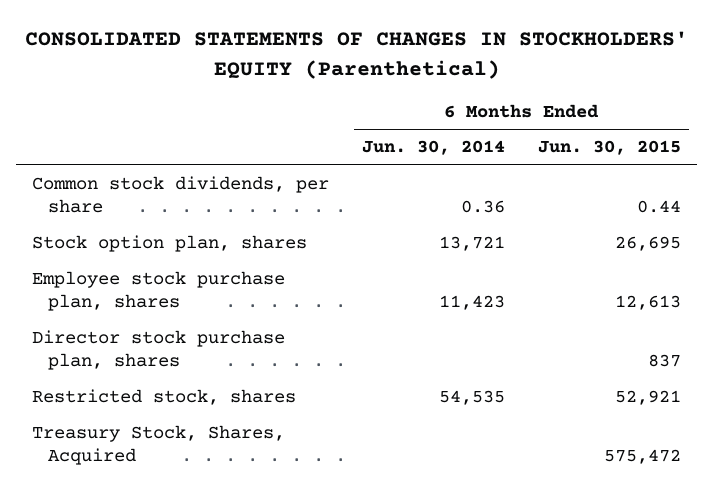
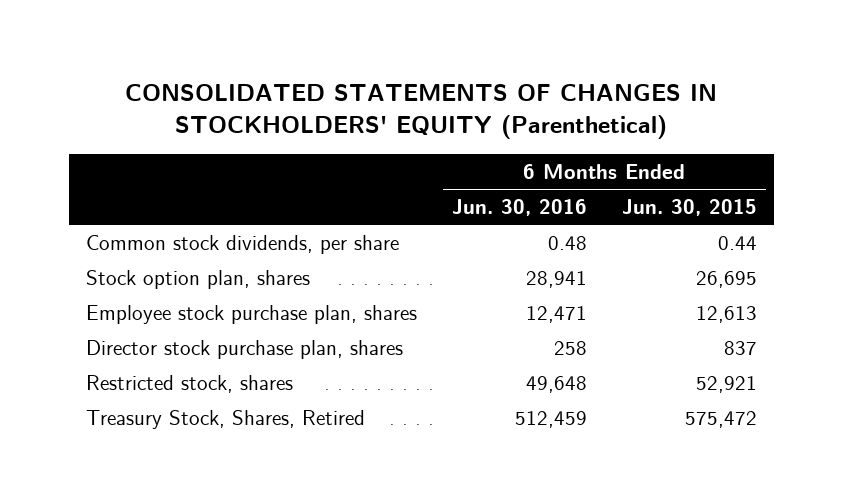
- | 6 Months Ended Jun. 30, 2014 | 6 Months Ended Jun. 30, 2015
+ | 6 Months Ended Jun. 30, 2016 | 6 Months Ended Jun. 30, 2015
- Treasury Stock, Shares, Acquired | | 575,472
+ Treasury Stock, Shares, Retired | 512,459 | 575,472

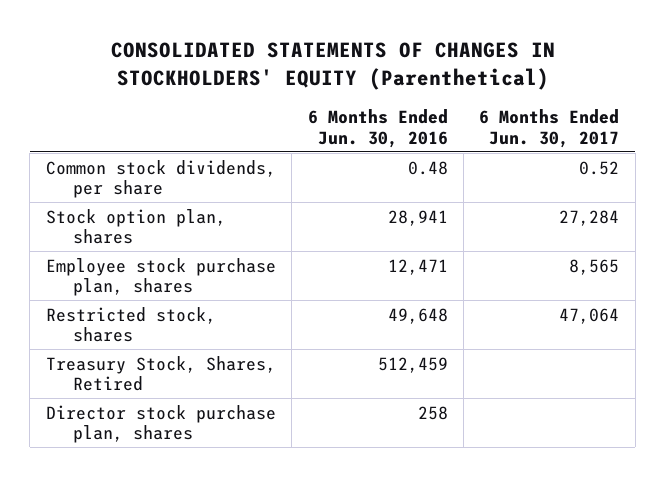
- | 6 Months Ended Jun. 30, 2016 | 6 Months Ended Jun. 30, 2015
+ | 6 Months Ended Jun. 30, 2016 | 6 Months Ended Jun. 30, 2017
moved down: Director stock purchase plan, shares | 258 |

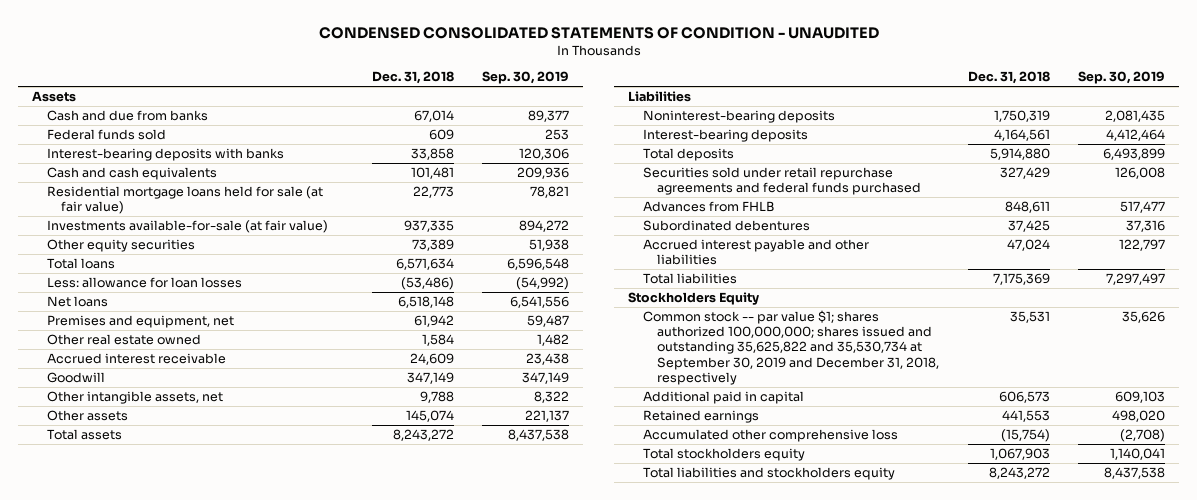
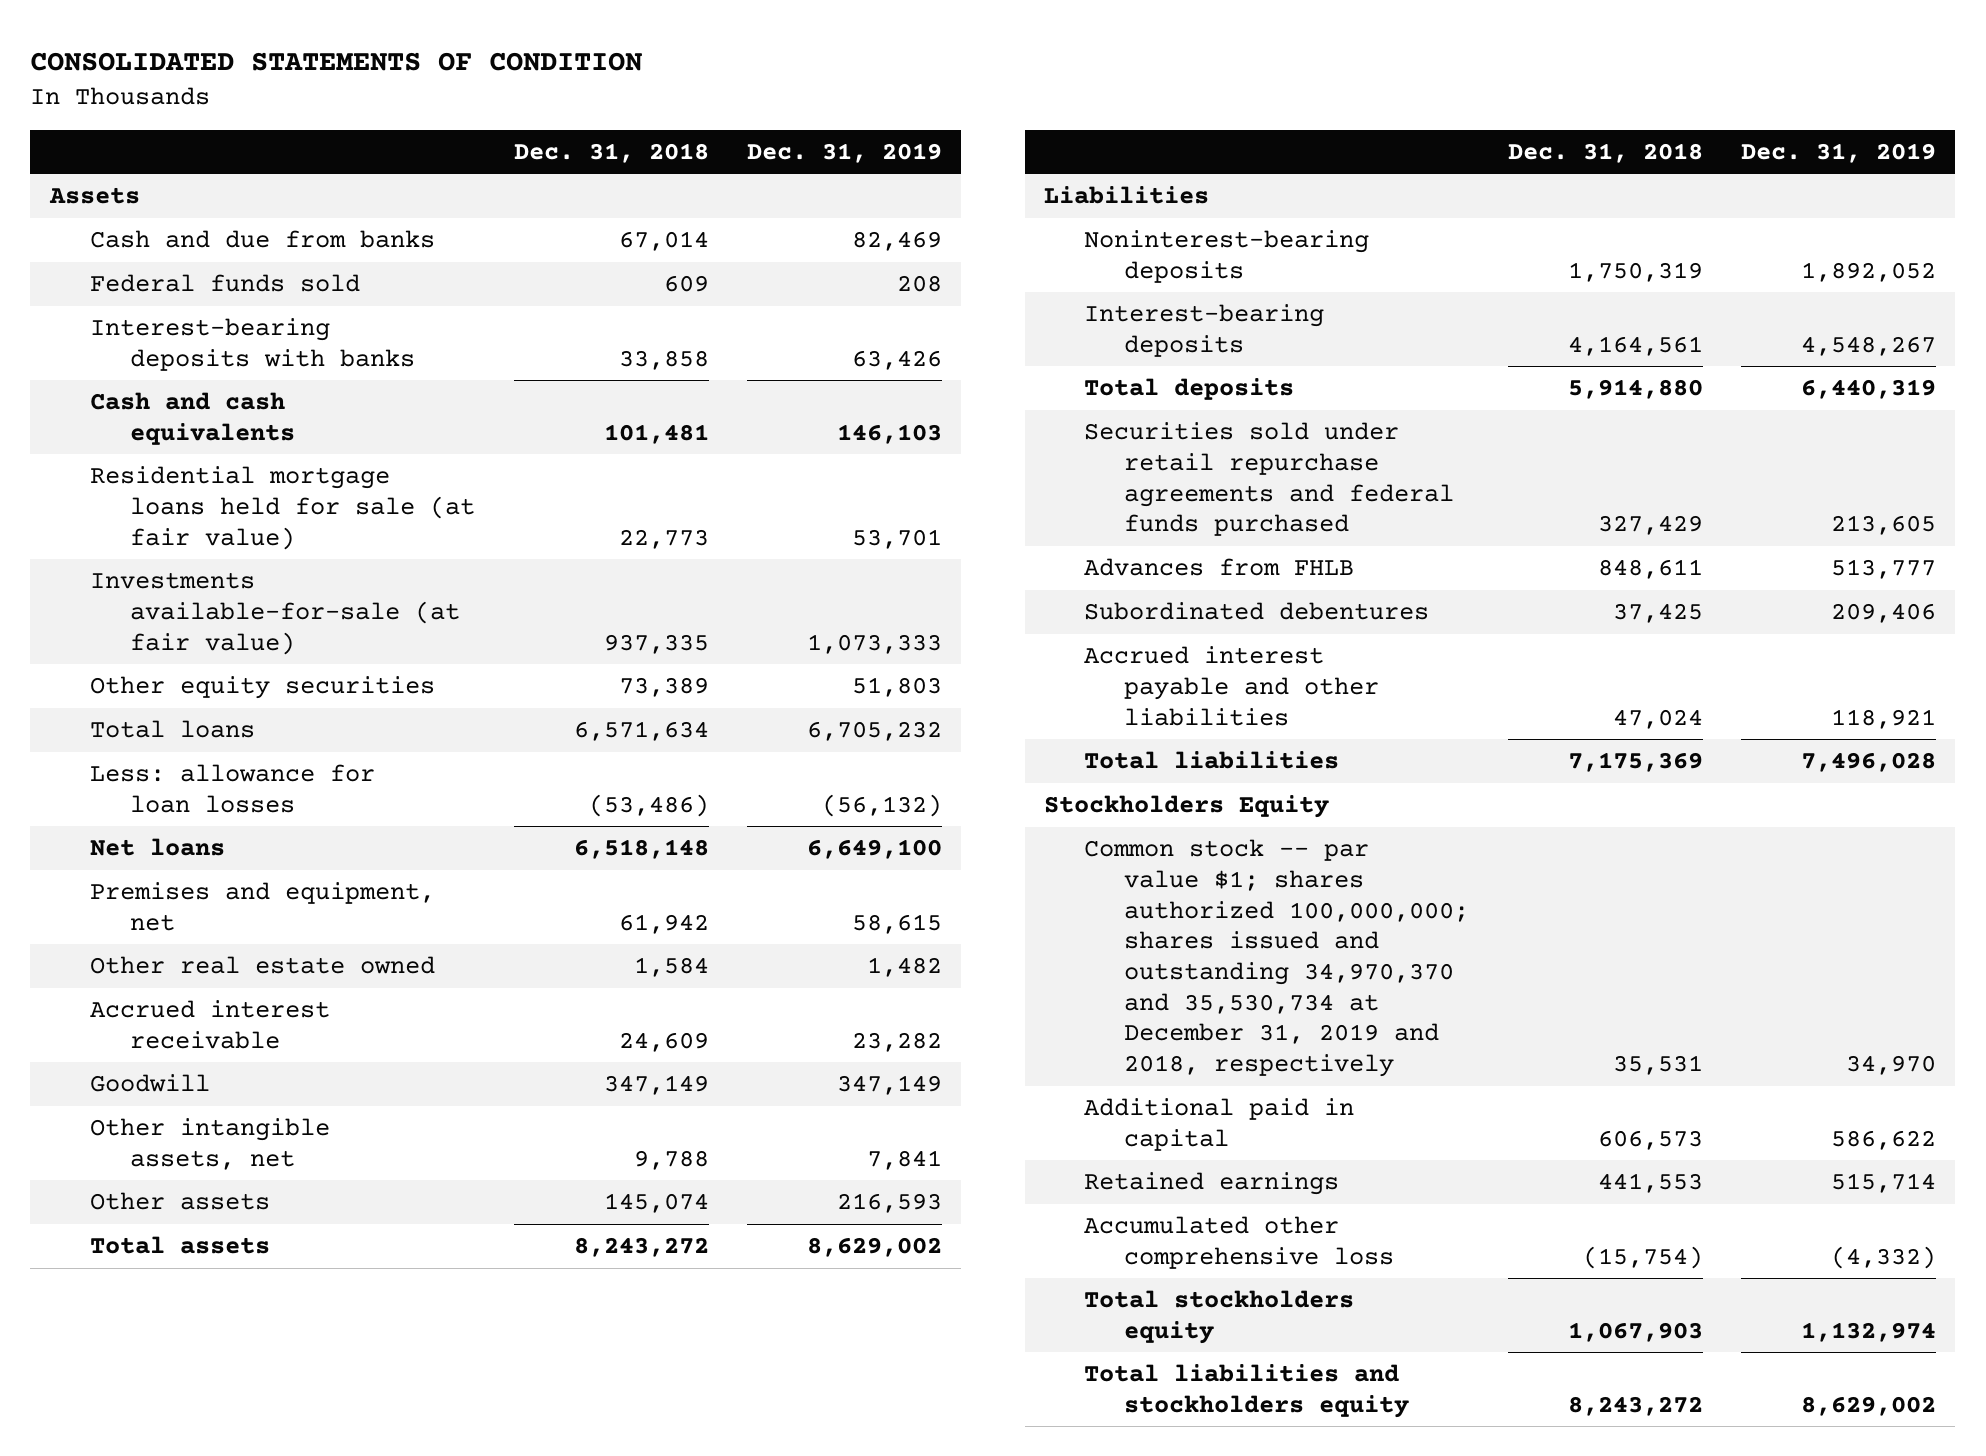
- CONDENSED CONSOLIDATED STATEMENTS OF CONDITION - UNAUDITED
+ CONSOLIDATED STATEMENTS OF CONDITION
- | Dec. 31, 2018 | Sep. 30, 2019
+ | Dec. 31, 2018 | Dec. 31, 2019
- Common stock -- par value $1; shares authorized 100,000,000; shares issued and outstanding 35,625,822 and 35,530,734 at September 30, 2019 and December 31, 2018, respectively | 35,531 | 35,626
+ Common stock -- par value $1; shares authorized 100,000,000; shares issued and outstanding 34,970,370 and 35,530,734 at December 31, 2019 and 2018, respectively | 35,531 | 34,970

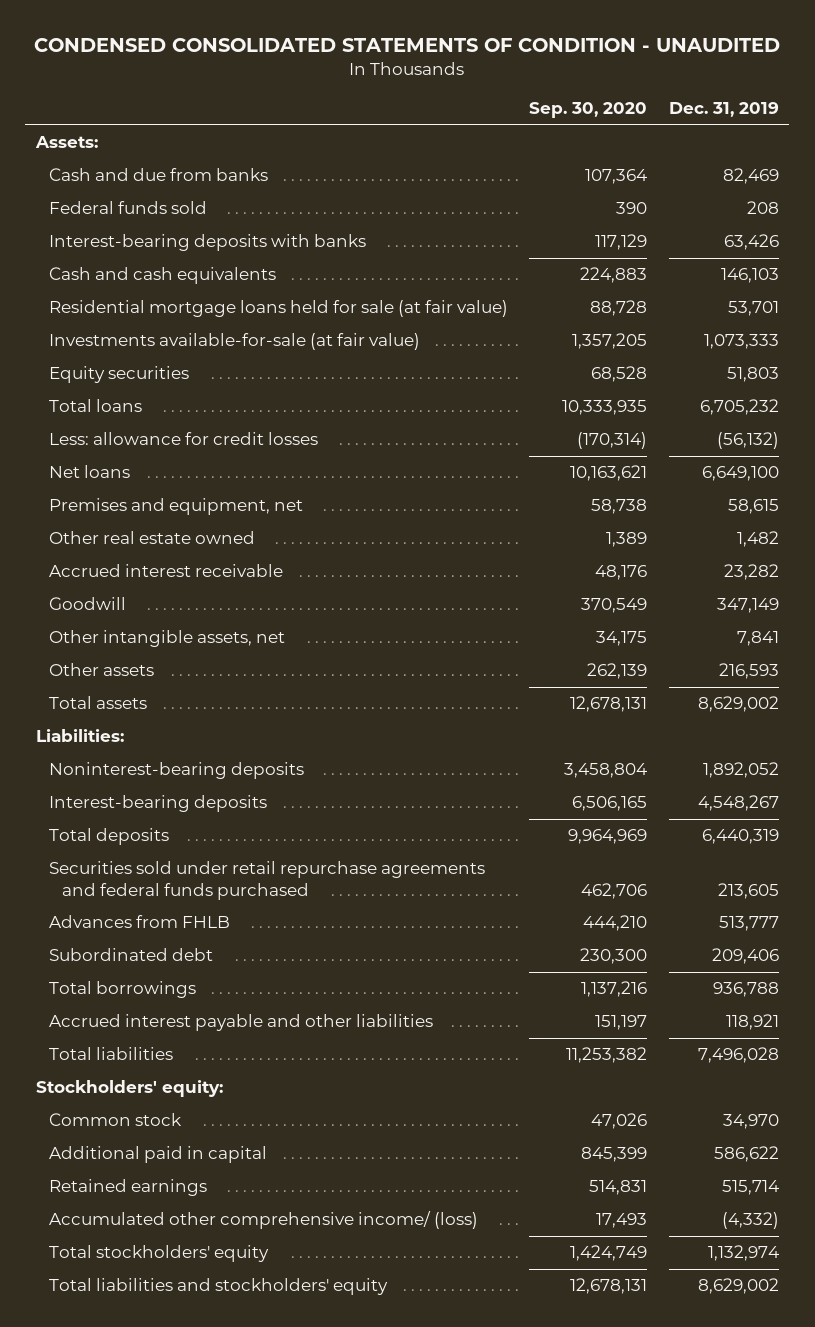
- CONSOLIDATED STATEMENTS OF CONDITION
+ CONDENSED CONSOLIDATED STATEMENTS OF CONDITION - UNAUDITED
- | Dec. 31, 2018 | Dec. 31, 2019
+ | Sep. 30, 2020 | Dec. 31, 2019
- Assets
+ Assets:
- Other equity securities | 73,389 | 51,803
+ Equity securities | 68,528 | 51,803
- Less: allowance for loan losses | (53,486) | (56,132)
+ Less: allowance for credit losses | (170,314) | (56,132)
- Liabilities
+ Liabilities:
- Subordinated debentures | 37,425 | 209,406
+ Subordinated debt | 230,300 | 209,406
+ Total borrowings | 1,137,216 | 936,788
- Stockholders Equity
- Common stock -- par value $1; shares authorized 100,000,000; shares issued and outstanding 34,970,370 and 35,530,734 at December 31, 2019 and 2018, respectively | 35,531 | 34,970
+ Stockholders' equity:
+ Common stock | 47,026 | 34,970
- Accumulated other comprehensive loss | (15,754) | (4,332)
- Total stockholders equity | 1,067,903 | 1,132,974
- Total liabilities and stockholders equity | 8,243,272 | 8,629,002
+ Accumulated other comprehensive income/ (loss) | 17,493 | (4,332)
+ Total stockholders' equity | 1,424,749 | 1,132,974
+ Total liabilities and stockholders' equity | 12,678,131 | 8,629,002

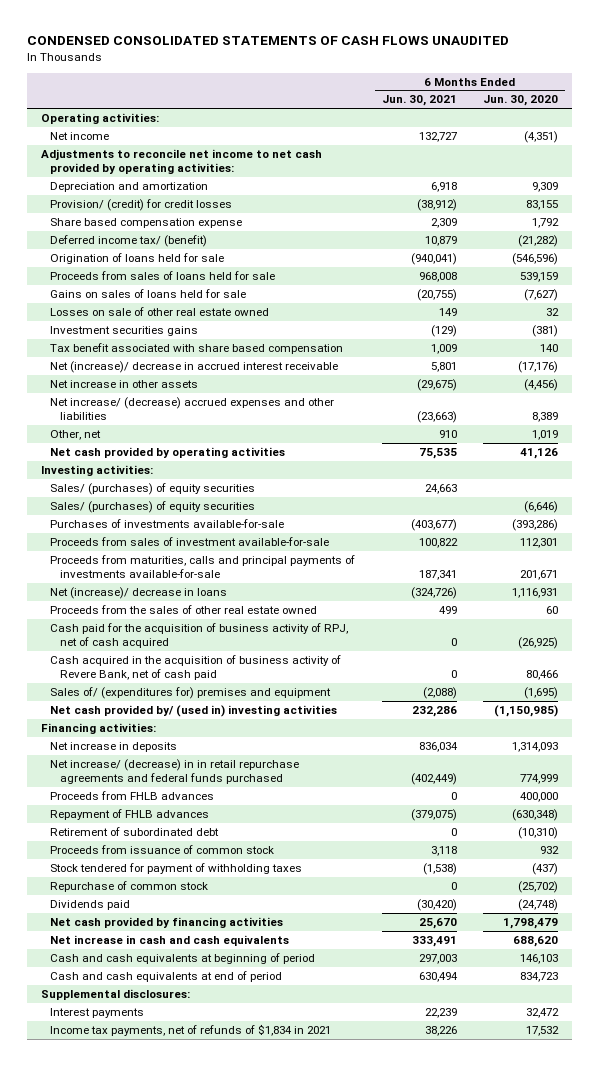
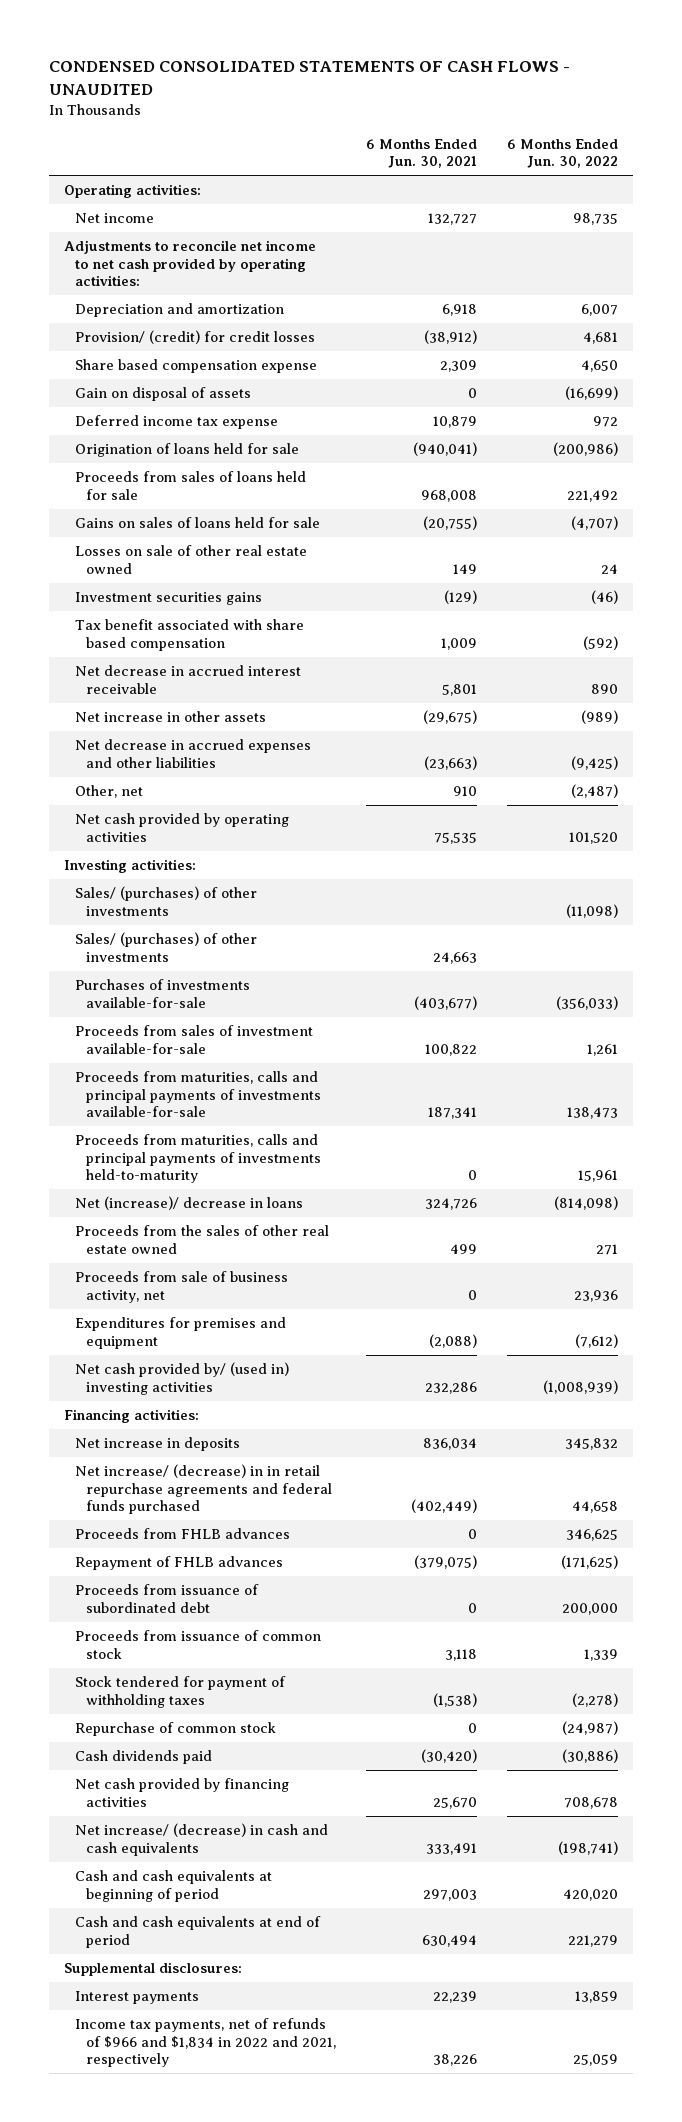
- CONDENSED CONSOLIDATED STATEMENTS OF CASH FLOWS UNAUDITED
+ CONDENSED CONSOLIDATED STATEMENTS OF CASH FLOWS - UNAUDITED
- | 6 Months Ended Jun. 30, 2021 | 6 Months Ended Jun. 30, 2020
+ | 6 Months Ended Jun. 30, 2021 | 6 Months Ended Jun. 30, 2022
- Deferred income tax/ (benefit) | 10,879 | (21,282)
+ Gain on disposal of assets | 0 | (16,699)
+ Deferred income tax expense | 10,879 | 972
- Net (increase)/ decrease in accrued interest receivable | 5,801 | (17,176)
+ Net decrease in accrued interest receivable | 5,801 | 890
- Net increase/ (decrease) accrued expenses and other liabilities | (23,663) | 8,389
+ Net decrease in accrued expenses and other liabilities | (23,663) | (9,425)
- Sales/ (purchases) of equity securities | 24,663 |
- Sales/ (purchases) of equity securities | | (6,646)
+ Sales/ (purchases) of other investments | | (11,098)
+ Sales/ (purchases) of other investments | 24,663 |
- Net (increase)/ decrease in loans | (324,726) | 1,116,931
+ Proceeds from maturities, calls and principal payments of investments held-to-maturity | 0 | 15,961
+ Net (increase)/ decrease in loans | 324,726 | (814,098)
- Cash paid for the acquisition of business activity of RPJ, net of cash acquired | 0 | (26,925)
- Cash acquired in the acquisition of business activity of Revere Bank, net of cash paid | 0 | 80,466
- Sales of/ (expenditures for) premises and equipment | (2,088) | (1,695)
+ Proceeds from sale of business activity, net | 0 | 23,936
+ Expenditures for premises and equipment | (2,088) | (7,612)
- Retirement of subordinated debt | 0 | (10,310)
+ Proceeds from issuance of subordinated debt | 0 | 200,000
- Dividends paid | (30,420) | (24,748)
+ Cash dividends paid | (30,420) | (30,886)
- Net increase in cash and cash equivalents | 333,491 | 688,620
+ Net increase/ (decrease) in cash and cash equivalents | 333,491 | (198,741)
- Income tax payments, net of refunds of $1,834 in 2021 | 38,226 | 17,532
+ Income tax payments, net of refunds of $966 and $1,834 in 2022 and 2021, respectively | 38,226 | 25,059

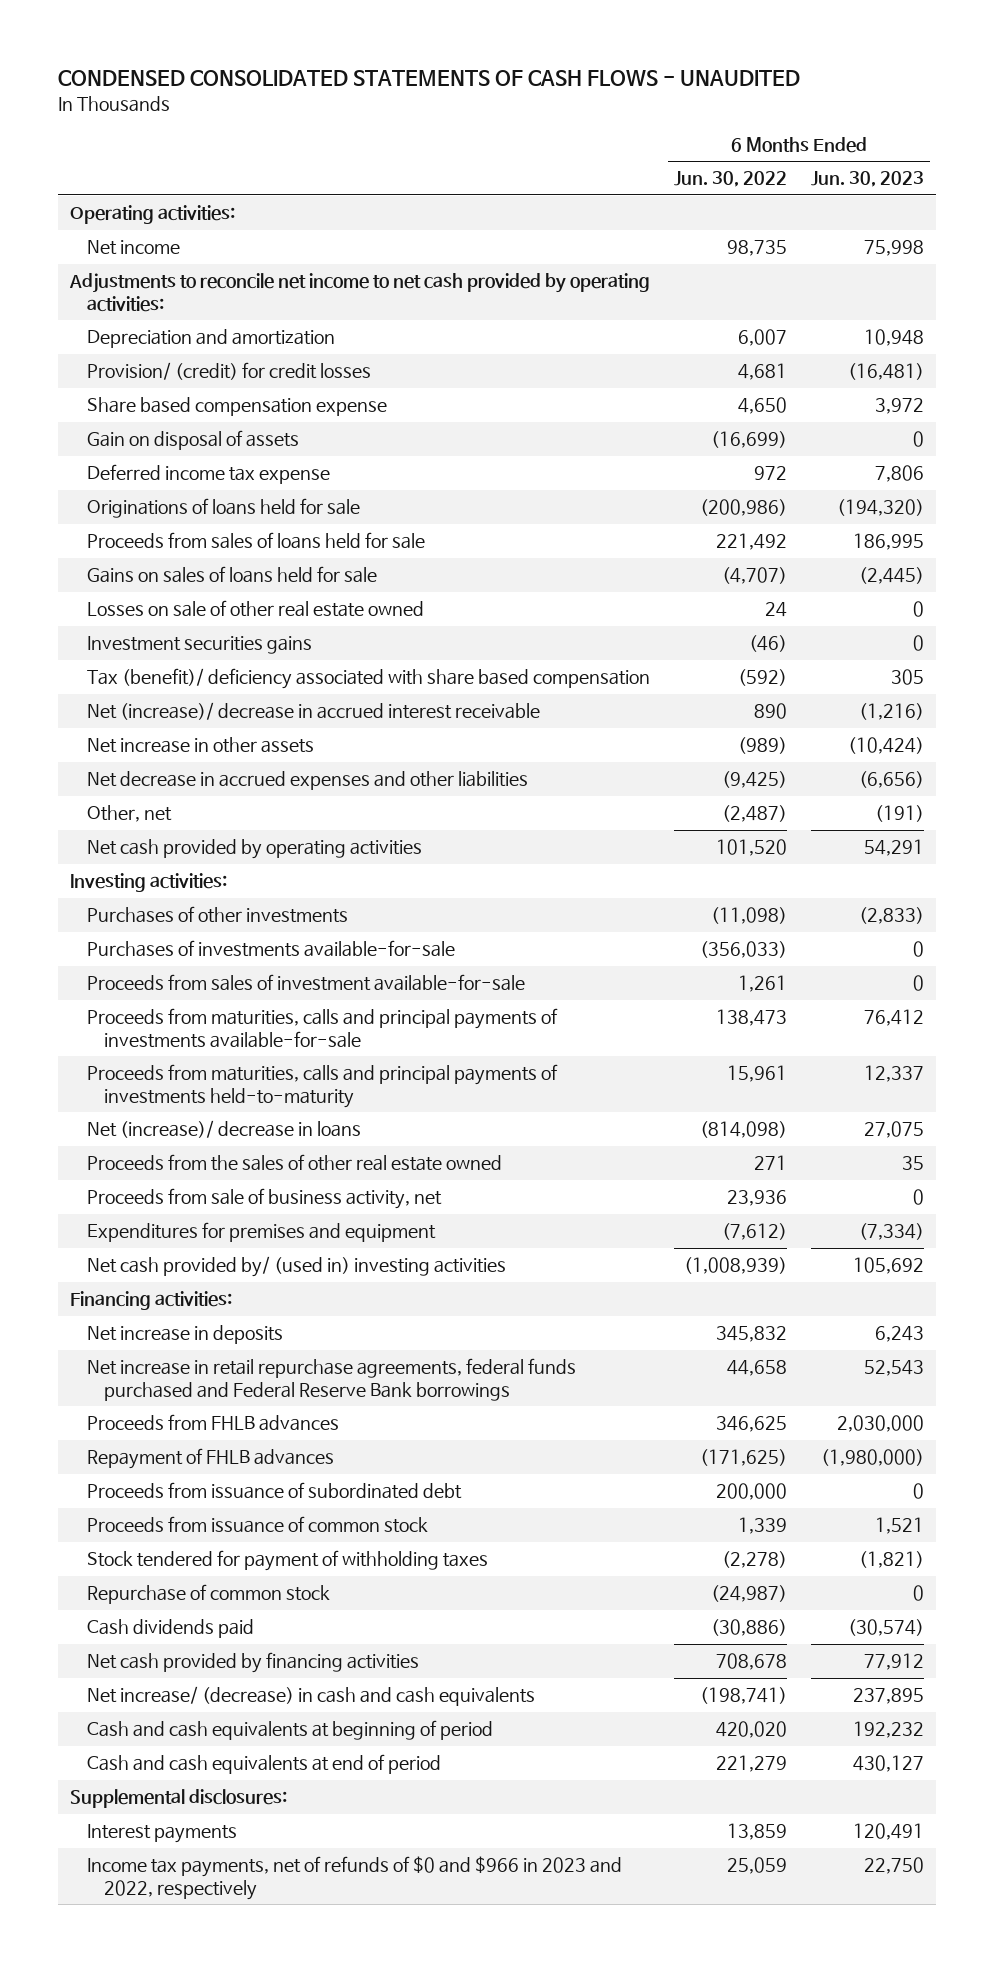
- | 6 Months Ended Jun. 30, 2021 | 6 Months Ended Jun. 30, 2022
+ | 6 Months Ended Jun. 30, 2022 | 6 Months Ended Jun. 30, 2023
- Origination of loans held for sale | (940,041) | (200,986)
+ Originations of loans held for sale | (200,986) | (194,320)
- Tax benefit associated with share based compensation | 1,009 | (592)
- Net decrease in accrued interest receivable | 5,801 | 890
+ Tax (benefit)/ deficiency associated with share based compensation | (592) | 305
+ Net (increase)/ decrease in accrued interest receivable | 890 | (1,216)
- Sales/ (purchases) of other investments | | (11,098)
- Sales/ (purchases) of other investments | 24,663 |
+ Purchases of other investments | (11,098) | (2,833)
- Net increase/ (decrease) in in retail repurchase agreements and federal funds purchased | (402,449) | 44,658
+ Net increase in retail repurchase agreements, federal funds purchased and Federal Reserve Bank borrowings | 44,658 | 52,543
- Income tax payments, net of refunds of $966 and $1,834 in 2022 and 2021, respectively | 38,226 | 25,059
+ Income tax payments, net of refunds of $0 and $966 in 2023 and 2022, respectively | 25,059 | 22,750

